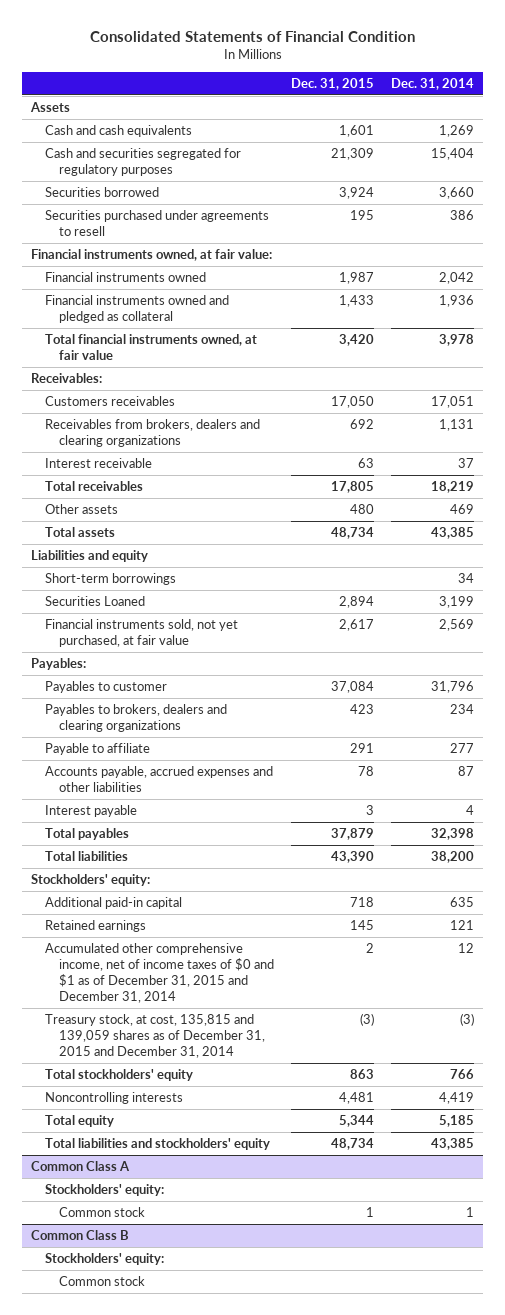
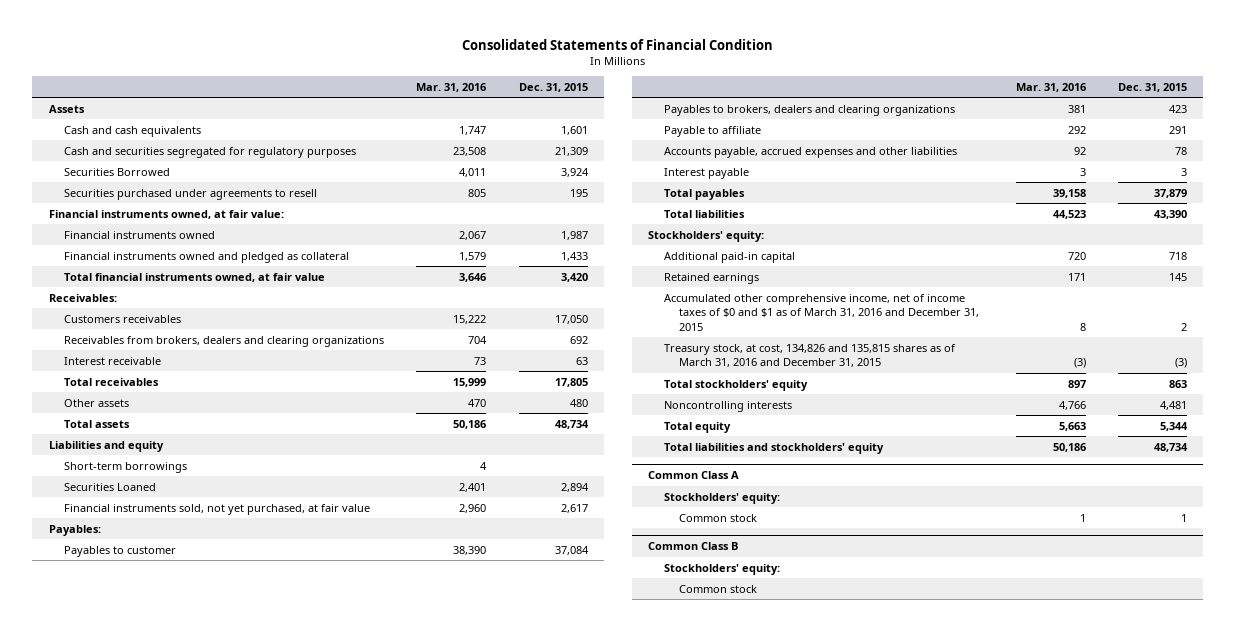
- | Dec. 31, 2015 | Dec. 31, 2014
+ | Mar. 31, 2016 | Dec. 31, 2015
- Securities borrowed | 3,924 | 3,660
+ Securities Borrowed | 4,011 | 3,924
- Accumulated other comprehensive income, net of income taxes of $0 and $1 as of December 31, 2015 and December 31, 2014 | 2 | 12
- Treasury stock, at cost, 135,815 and 139,059 shares as of December 31, 2015 and December 31, 2014 | (3) | (3)
+ Accumulated other comprehensive income, net of income taxes of $0 and $1 as of March 31, 2016 and December 31, 2015 | 8 | 2
+ Treasury stock, at cost, 134,826 and 135,815 shares as of March 31, 2016 and December 31, 2015 | (3) | (3)

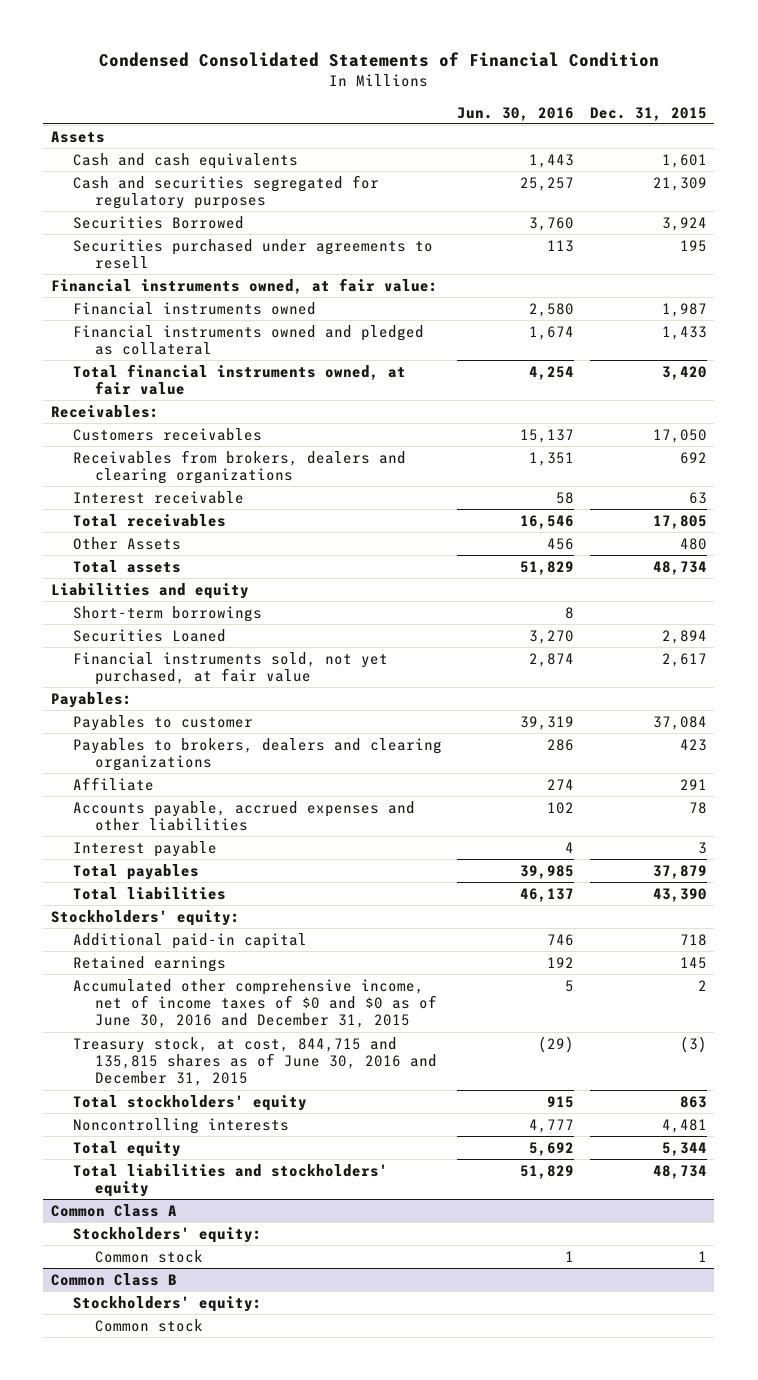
- Consolidated Statements of Financial Condition
+ Condensed Consolidated Statements of Financial Condition
- | Mar. 31, 2016 | Dec. 31, 2015
+ | Jun. 30, 2016 | Dec. 31, 2015
- Other assets | 470 | 480
+ Other Assets | 456 | 480
- Payable to affiliate | 292 | 291
+ Affiliate | 274 | 291
- Accumulated other comprehensive income, net of income taxes of $0 and $1 as of March 31, 2016 and December 31, 2015 | 8 | 2
- Treasury stock, at cost, 134,826 and 135,815 shares as of March 31, 2016 and December 31, 2015 | (3) | (3)
+ Accumulated other comprehensive income, net of income taxes of $0 and $0 as of June 30, 2016 and December 31, 2015 | 5 | 2
+ Treasury stock, at cost, 844,715 and 135,815 shares as of June 30, 2016 and December 31, 2015 | (29) | (3)

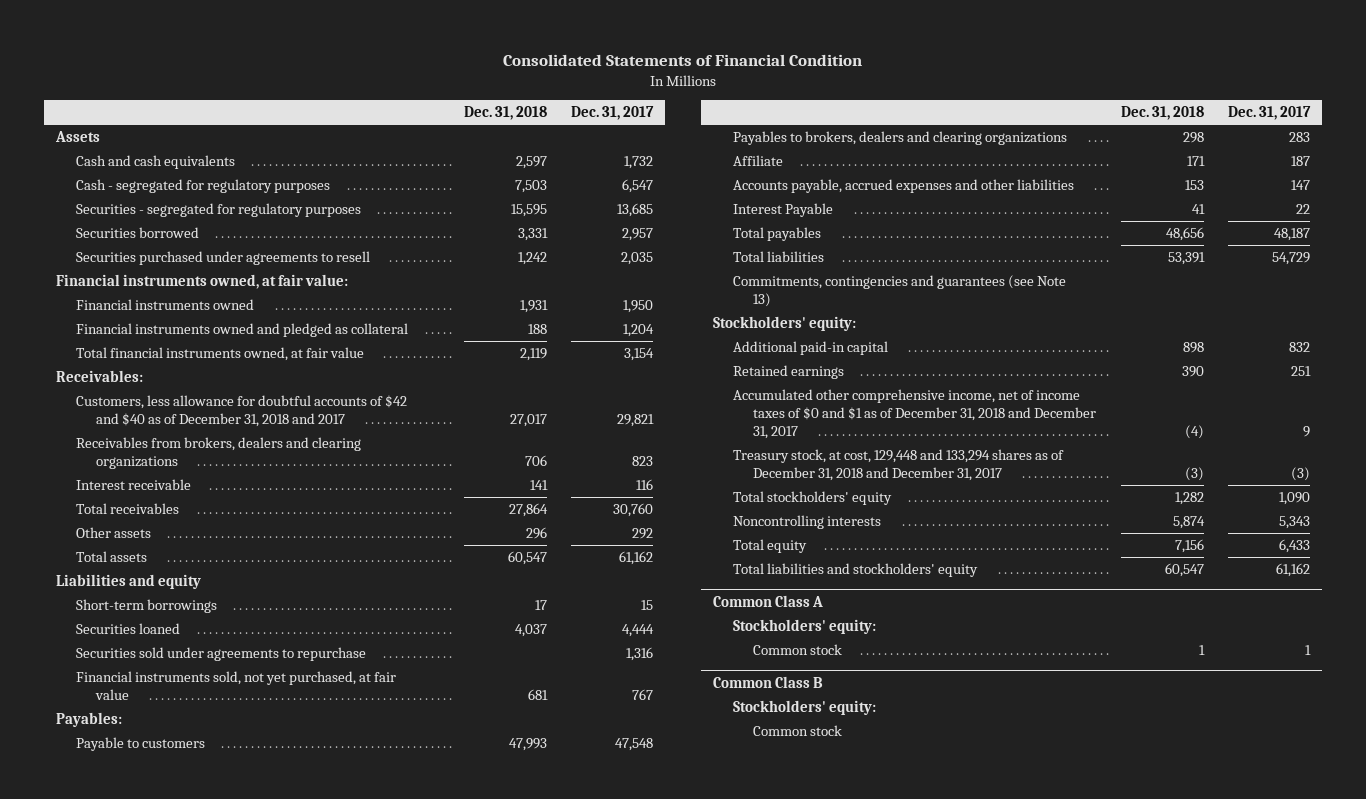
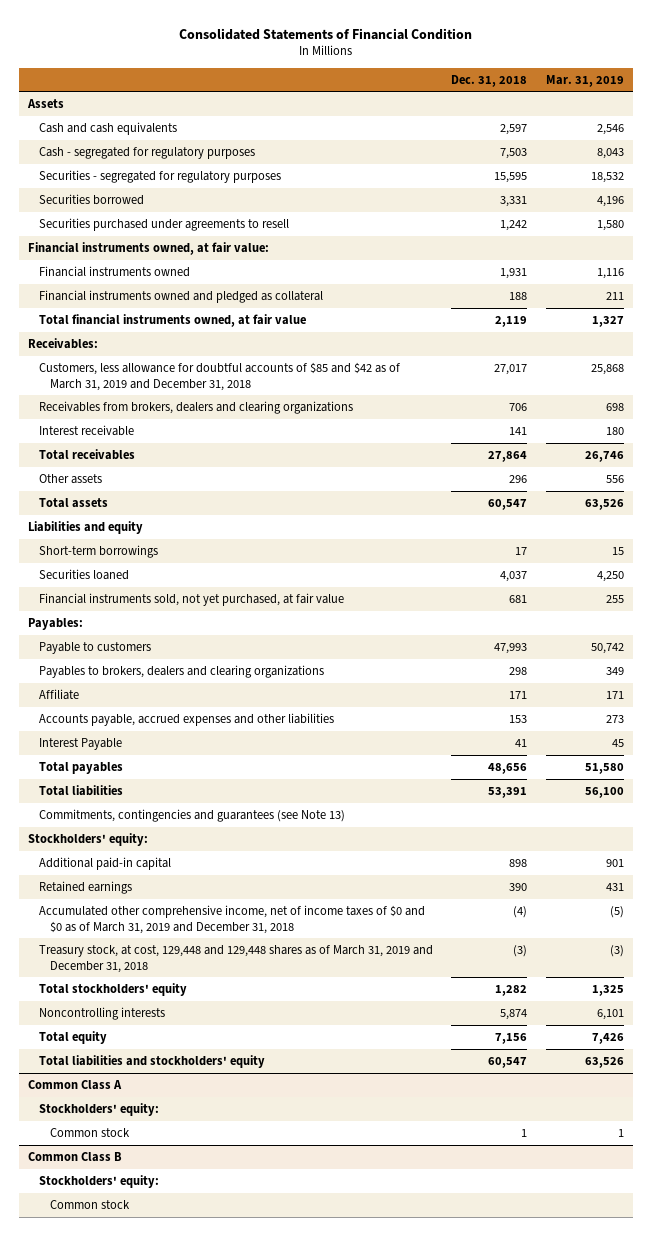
- | Dec. 31, 2018 | Dec. 31, 2017
+ | Dec. 31, 2018 | Mar. 31, 2019
- Customers, less allowance for doubtful accounts of $42 and $40 as of December 31, 2018 and 2017 | 27,017 | 29,821
+ Customers, less allowance for doubtful accounts of $85 and $42 as of March 31, 2019 and December 31, 2018 | 27,017 | 25,868
- Securities sold under agreements to repurchase | | 1,316
- Accumulated other comprehensive income, net of income taxes of $0 and $1 as of December 31, 2018 and December 31, 2017 | (4) | 9
- Treasury stock, at cost, 129,448 and 133,294 shares as of December 31, 2018 and December 31, 2017 | (3) | (3)
+ Accumulated other comprehensive income, net of income taxes of $0 and $0 as of March 31, 2019 and December 31, 2018 | (4) | (5)
+ Treasury stock, at cost, 129,448 and 129,448 shares as of March 31, 2019 and December 31, 2018 | (3) | (3)

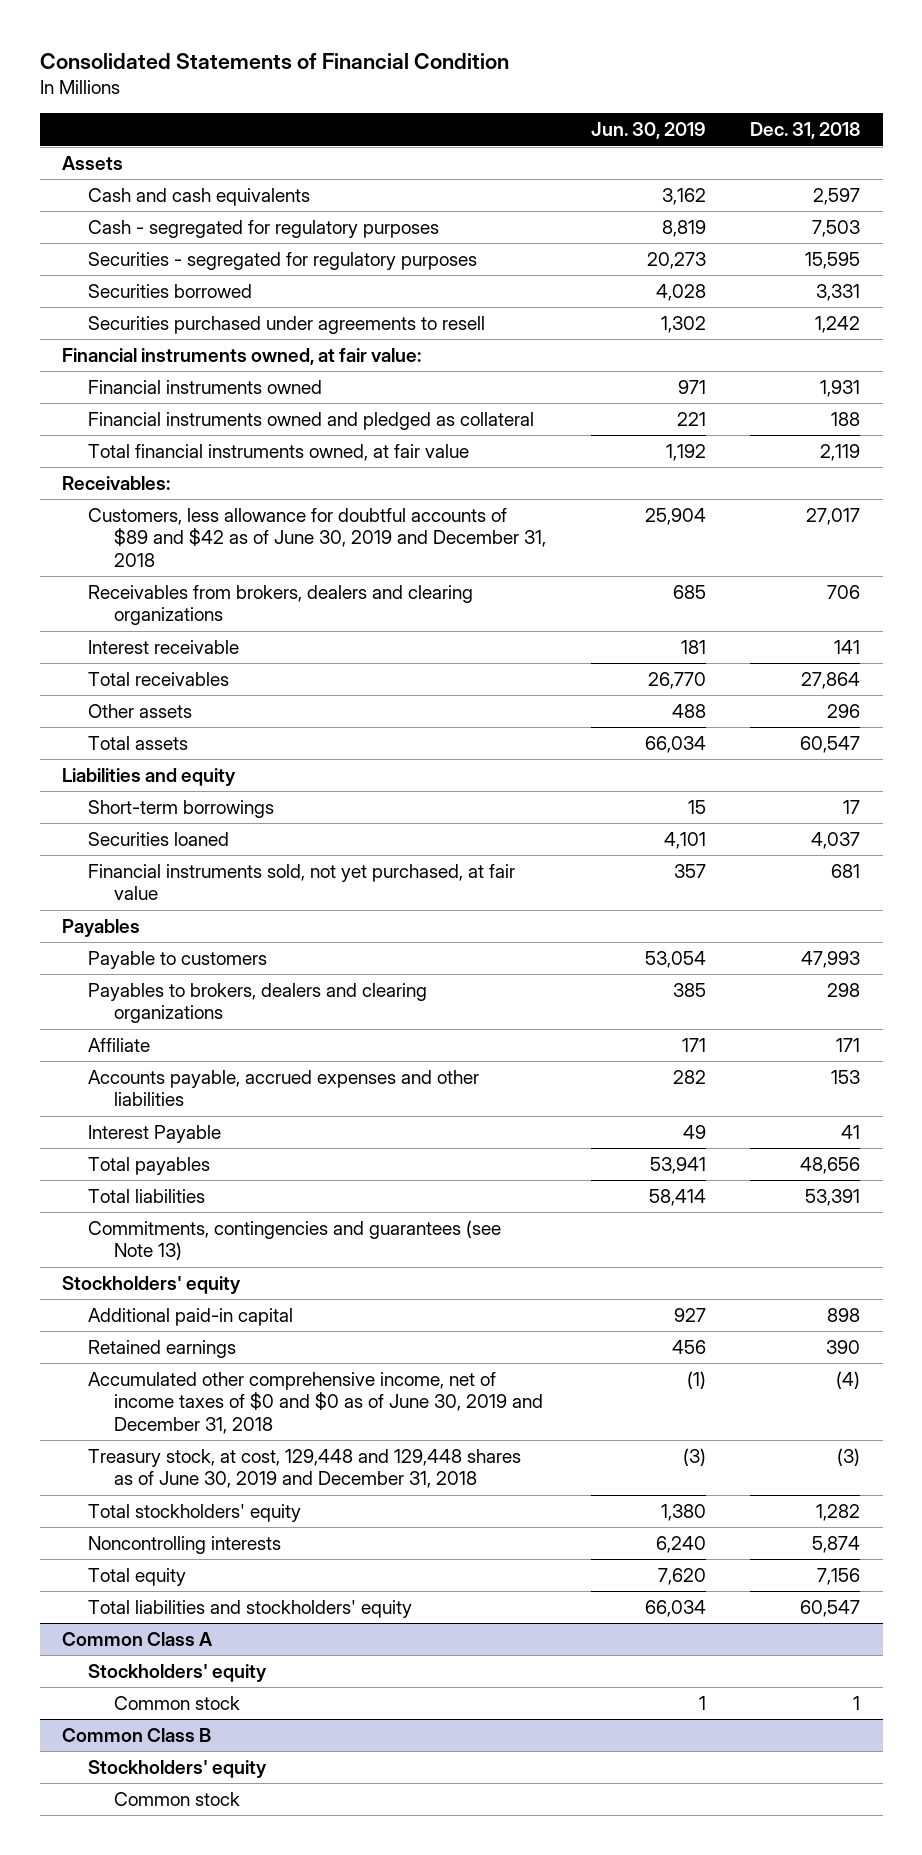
- | Dec. 31, 2018 | Mar. 31, 2019
+ | Jun. 30, 2019 | Dec. 31, 2018
- Customers, less allowance for doubtful accounts of $85 and $42 as of March 31, 2019 and December 31, 2018 | 27,017 | 25,868
+ Customers, less allowance for doubtful accounts of $89 and $42 as of June 30, 2019 and December 31, 2018 | 25,904 | 27,017
- Payables:
+ Payables
- Stockholders' equity:
+ Stockholders' equity
- Accumulated other comprehensive income, net of income taxes of $0 and $0 as of March 31, 2019 and December 31, 2018 | (4) | (5)
- Treasury stock, at cost, 129,448 and 129,448 shares as of March 31, 2019 and December 31, 2018 | (3) | (3)
+ Accumulated other comprehensive income, net of income taxes of $0 and $0 as of June 30, 2019 and December 31, 2018 | (1) | (4)
+ Treasury stock, at cost, 129,448 and 129,448 shares as of June 30, 2019 and December 31, 2018 | (3) | (3)
@ Common Class A
- Stockholders' equity:
+ Stockholders' equity
@ Common Class B
- Stockholders' equity:
+ Stockholders' equity

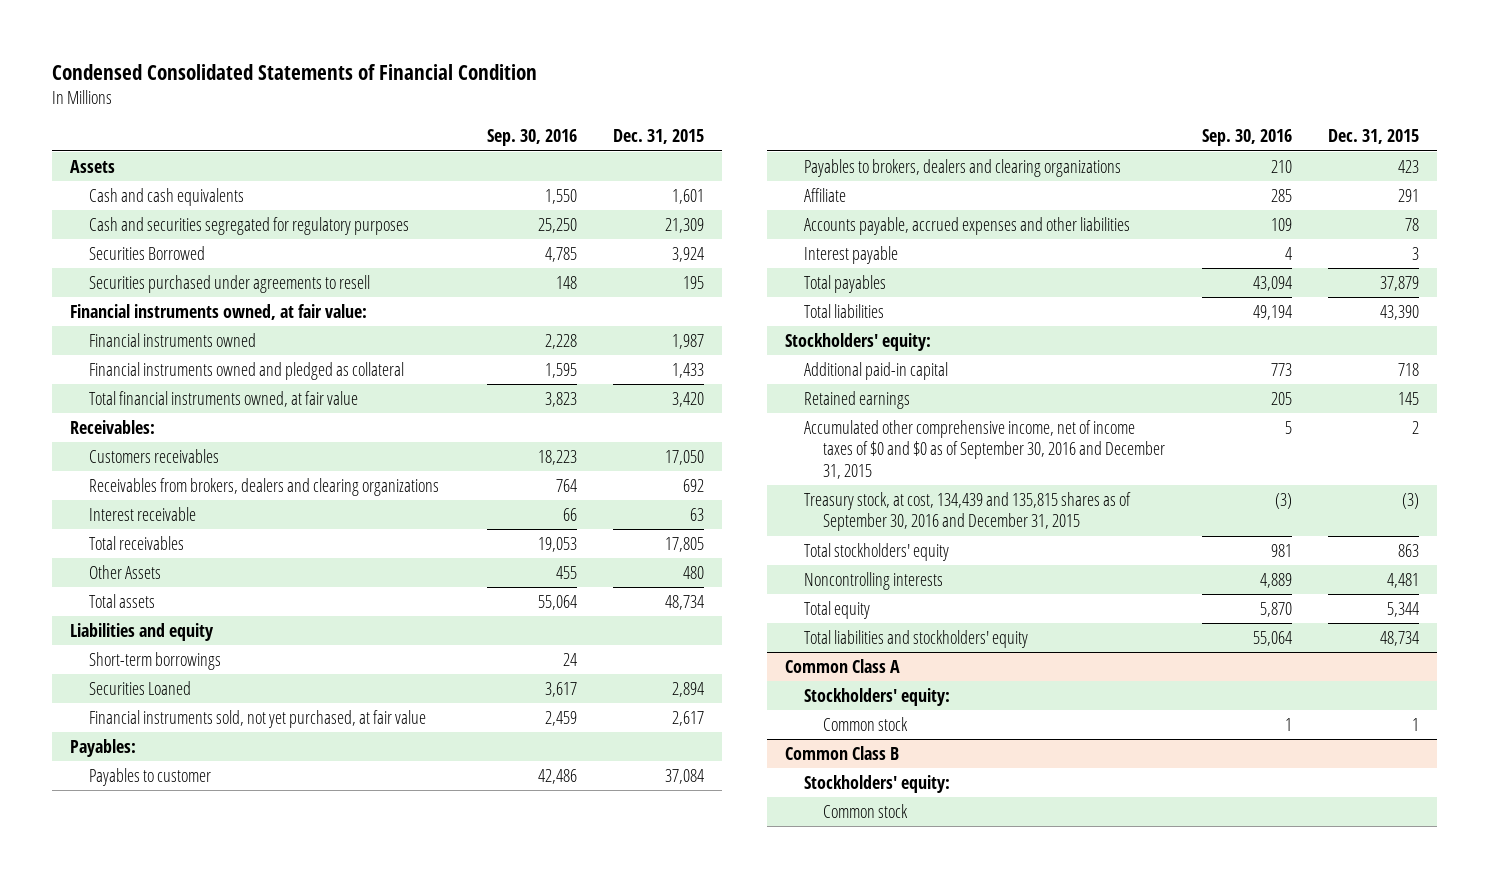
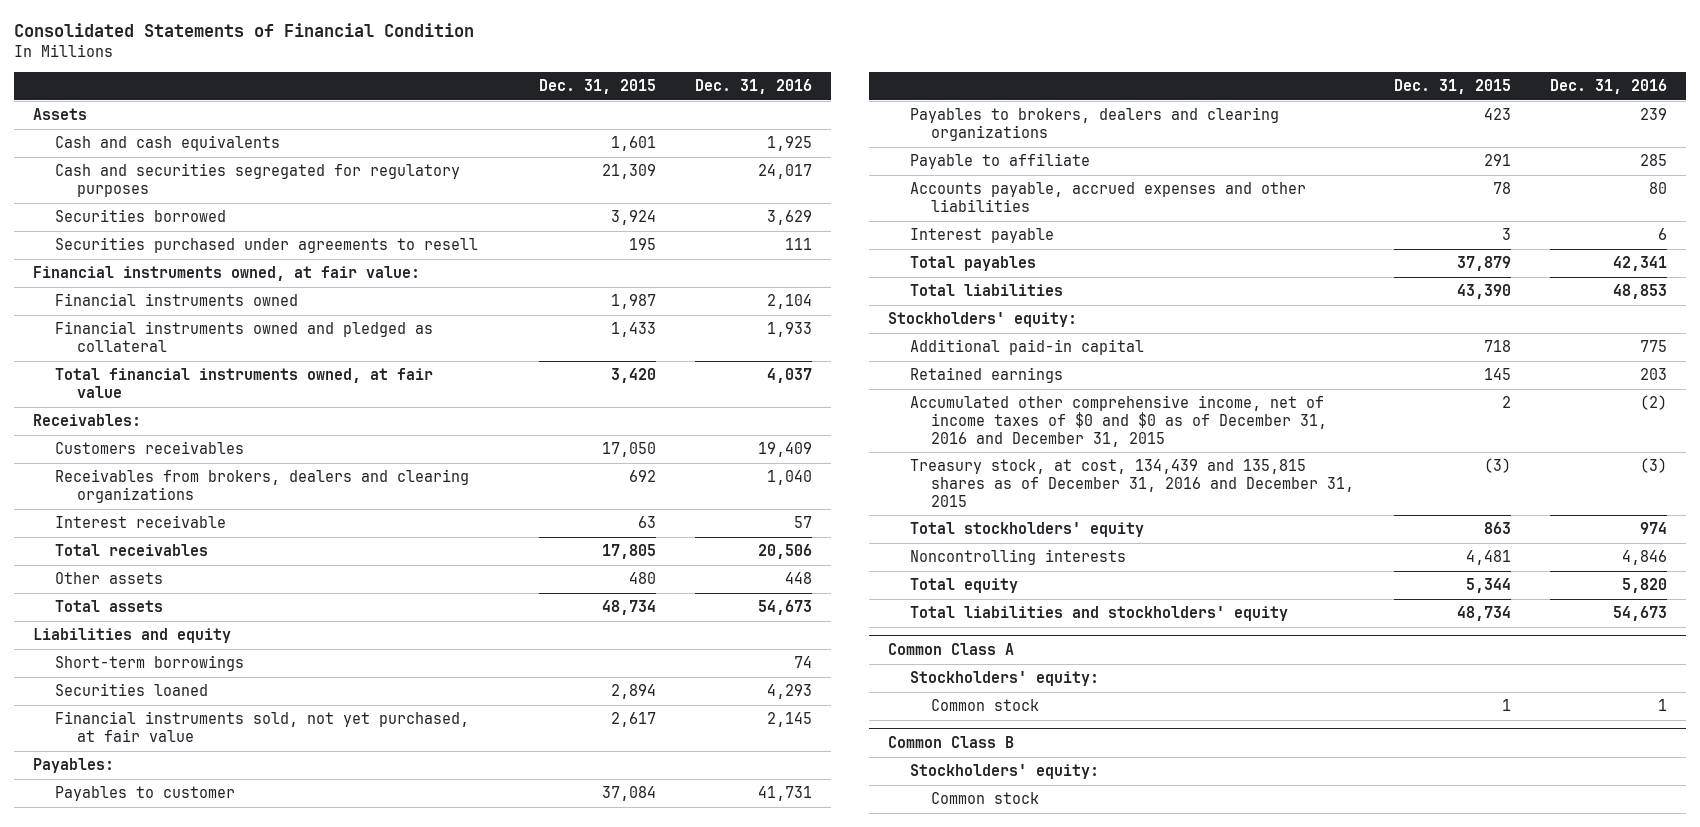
- Condensed Consolidated Statements of Financial Condition
+ Consolidated Statements of Financial Condition
- | Sep. 30, 2016 | Dec. 31, 2015
+ | Dec. 31, 2015 | Dec. 31, 2016
- Securities Borrowed | 4,785 | 3,924
+ Securities borrowed | 3,924 | 3,629
- Other Assets | 455 | 480
+ Other assets | 480 | 448
- Securities Loaned | 3,617 | 2,894
+ Securities loaned | 2,894 | 4,293
- Affiliate | 285 | 291
+ Payable to affiliate | 291 | 285
- Accumulated other comprehensive income, net of income taxes of $0 and $0 as of September 30, 2016 and December 31, 2015 | 5 | 2
- Treasury stock, at cost, 134,439 and 135,815 shares as of September 30, 2016 and December 31, 2015 | (3) | (3)
+ Accumulated other comprehensive income, net of income taxes of $0 and $0 as of December 31, 2016 and December 31, 2015 | 2 | (2)
+ Treasury stock, at cost, 134,439 and 135,815 shares as of December 31, 2016 and December 31, 2015 | (3) | (3)

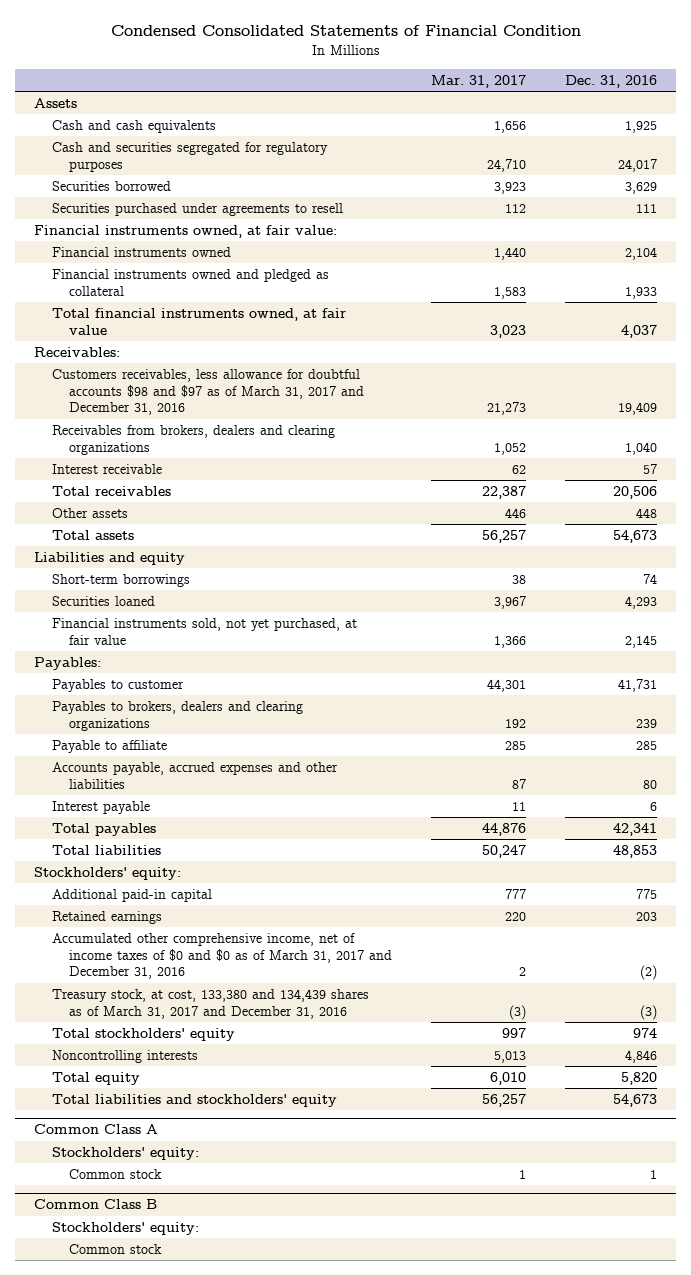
- Consolidated Statements of Financial Condition
+ Condensed Consolidated Statements of Financial Condition
- | Dec. 31, 2015 | Dec. 31, 2016
+ | Mar. 31, 2017 | Dec. 31, 2016
- Customers receivables | 17,050 | 19,409
+ Customers receivables, less allowance for doubtful accounts $98 and $97 as of March 31, 2017 and December 31, 2016 | 21,273 | 19,409
- Accumulated other comprehensive income, net of income taxes of $0 and $0 as of December 31, 2016 and December 31, 2015 | 2 | (2)
- Treasury stock, at cost, 134,439 and 135,815 shares as of December 31, 2016 and December 31, 2015 | (3) | (3)
+ Accumulated other comprehensive income, net of income taxes of $0 and $0 as of March 31, 2017 and December 31, 2016 | 2 | (2)
+ Treasury stock, at cost, 133,380 and 134,439 shares as of March 31, 2017 and December 31, 2016 | (3) | (3)

